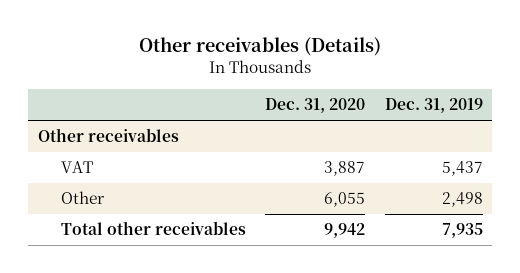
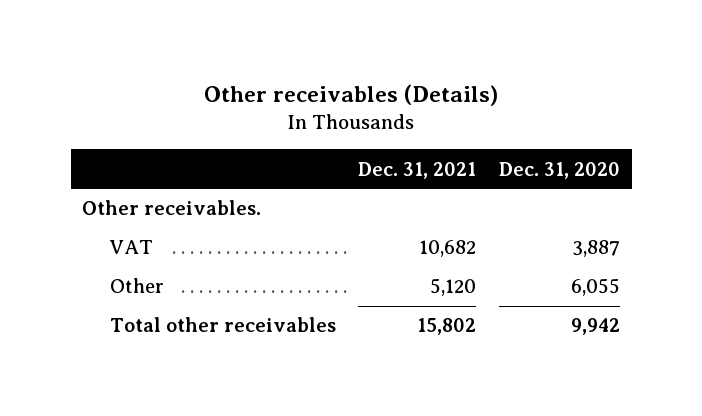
- | Dec. 31, 2020 | Dec. 31, 2019
+ | Dec. 31, 2021 | Dec. 31, 2020
- Other receivables
+ Other receivables.

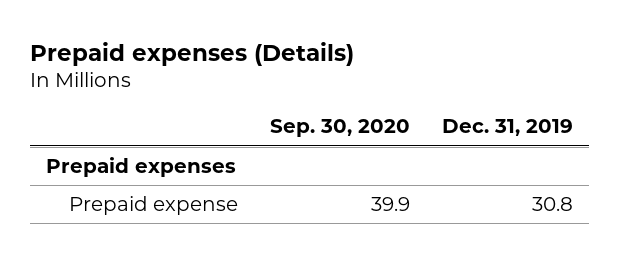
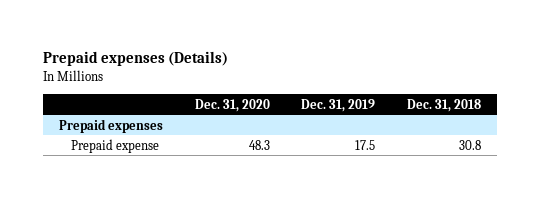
- | Sep. 30, 2020 | Dec. 31, 2019
+ | Dec. 31, 2020 | Dec. 31, 2019 | Dec. 31, 2018
- Prepaid expense | 39.9 | 30.8
+ Prepaid expense | 48.3 | 17.5 | 30.8

